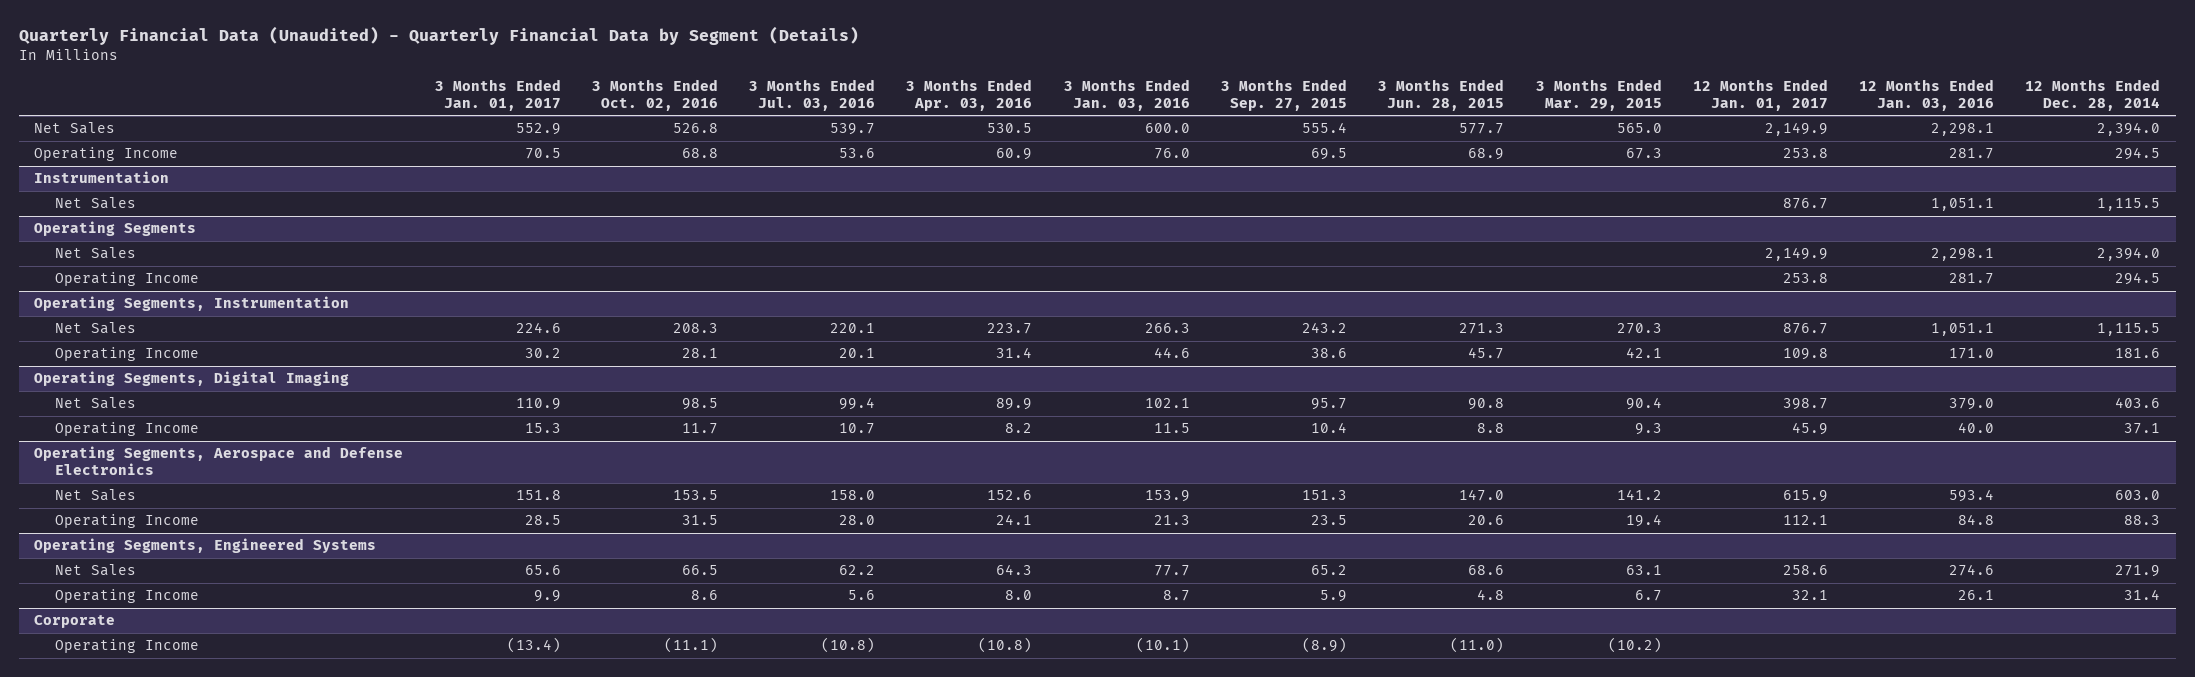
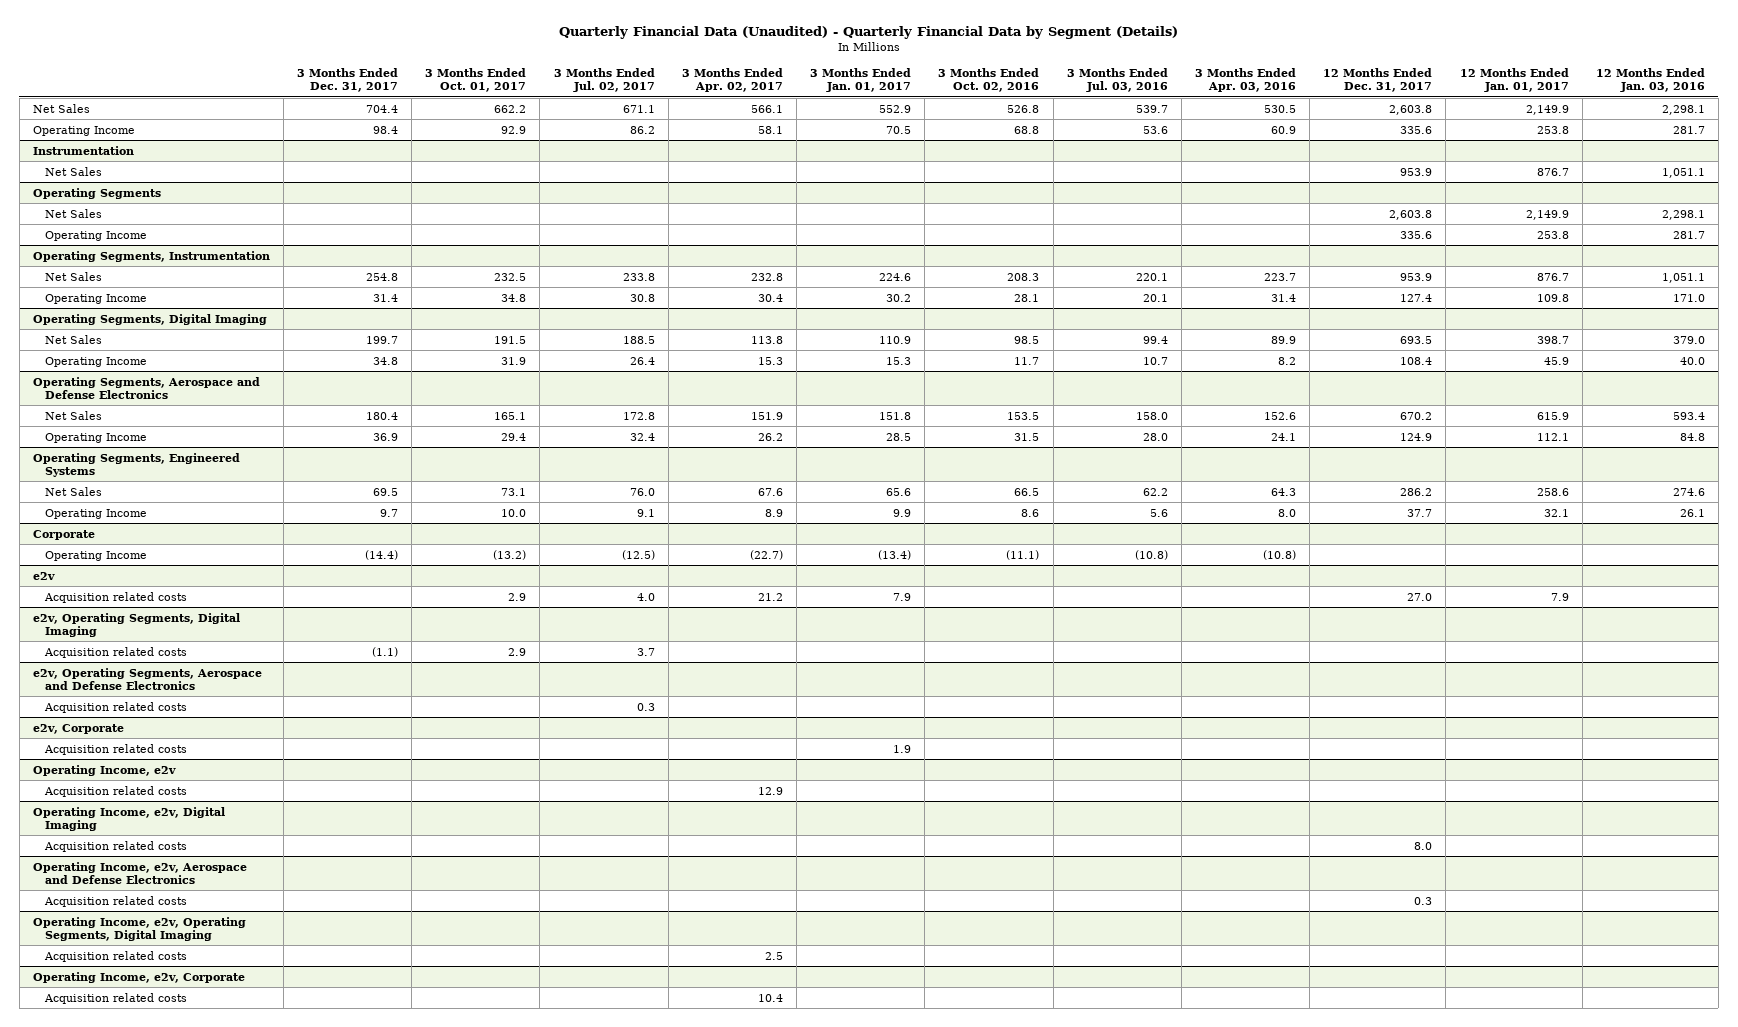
- | 3 Months Ended Jan. 01, 2017 | 3 Months Ended Oct. 02, 2016 | 3 Months Ended Jul. 03, 2016 | 3 Months Ended Apr. 03, 2016 | 3 Months Ended Jan. 03, 2016 | 3 Months Ended Sep. 27, 2015 | 3 Months Ended Jun. 28, 2015 | 3 Months Ended Mar. 29, 2015 | 12 Months Ended Jan. 01, 2017 | 12 Months Ended Jan. 03, 2016 | 12 Months Ended Dec. 28, 2014
+ | 3 Months Ended Dec. 31, 2017 | 3 Months Ended Oct. 01, 2017 | 3 Months Ended Jul. 02, 2017 | 3 Months Ended Apr. 02, 2017 | 3 Months Ended Jan. 01, 2017 | 3 Months Ended Oct. 02, 2016 | 3 Months Ended Jul. 03, 2016 | 3 Months Ended Apr. 03, 2016 | 12 Months Ended Dec. 31, 2017 | 12 Months Ended Jan. 01, 2017 | 12 Months Ended Jan. 03, 2016
+ e2v
+ Acquisition related costs | | 2.9 | 4.0 | 21.2 | 7.9 | | | | 27.0 | 7.9 |
+ e2v, Operating Segments, Digital Imaging
+ Acquisition related costs | (1.1) | 2.9 | 3.7 | | | | | | | |
+ e2v, Operating Segments, Aerospace and Defense Electronics
+ Acquisition related costs | | | 0.3 | | | | | | | |
+ e2v, Corporate
+ Acquisition related costs | | | | | 1.9 | | | | | |
+ Operating Income, e2v
+ Acquisition related costs | | | | 12.9 | | | | | | |
+ Operating Income, e2v, Digital Imaging
+ Acquisition related costs | | | | | | | | | 8.0 | |
+ Operating Income, e2v, Aerospace and Defense Electronics
+ Acquisition related costs | | | | | | | | | 0.3 | |
+ Operating Income, e2v, Operating Segments, Digital Imaging
+ Acquisition related costs | | | | 2.5 | | | | | | |
+ Operating Income, e2v, Corporate
+ Acquisition related costs | | | | 10.4 | | | | | | |

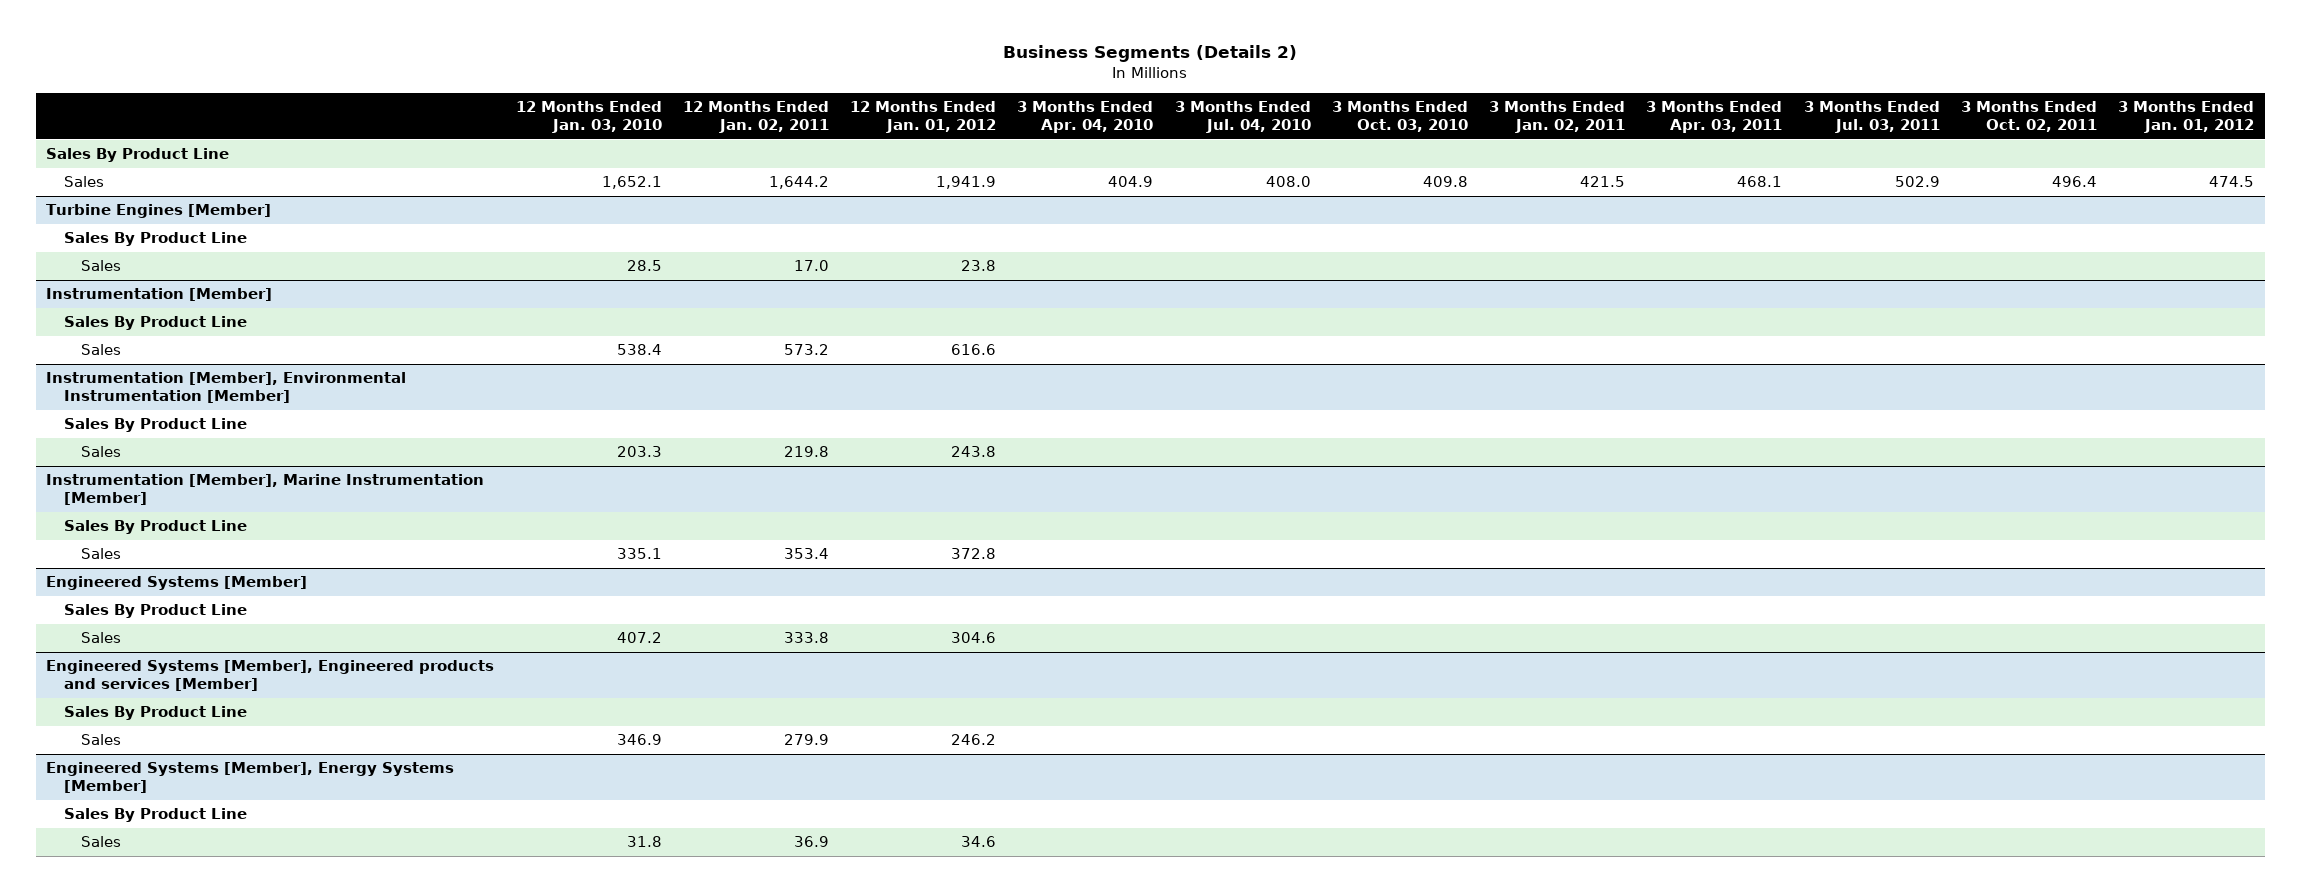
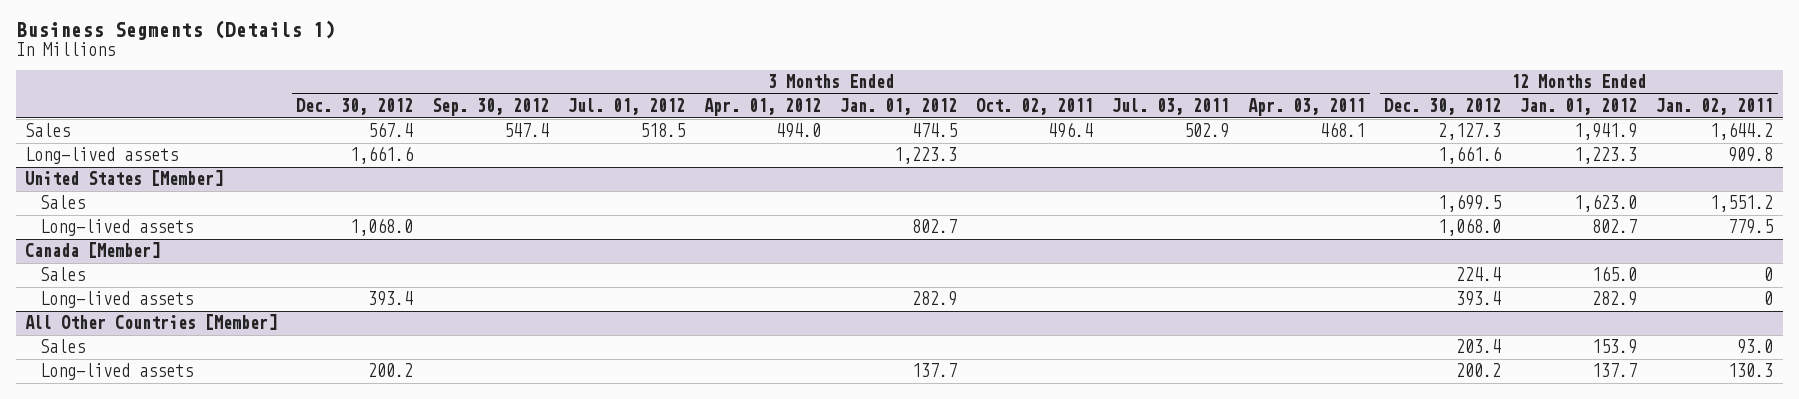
- Business Segments (Details 2)
+ Business Segments (Details 1)
- | 12 Months Ended Jan. 03, 2010 | 12 Months Ended Jan. 02, 2011 | 12 Months Ended Jan. 01, 2012 | 3 Months Ended Apr. 04, 2010 | 3 Months Ended Jul. 04, 2010 | 3 Months Ended Oct. 03, 2010 | 3 Months Ended Jan. 02, 2011 | 3 Months Ended Apr. 03, 2011 | 3 Months Ended Jul. 03, 2011 | 3 Months Ended Oct. 02, 2011 | 3 Months Ended Jan. 01, 2012
+ | 3 Months Ended Dec. 30, 2012 | 3 Months Ended Sep. 30, 2012 | 3 Months Ended Jul. 01, 2012 | 3 Months Ended Apr. 01, 2012 | 3 Months Ended Jan. 01, 2012 | 3 Months Ended Oct. 02, 2011 | 3 Months Ended Jul. 03, 2011 | 3 Months Ended Apr. 03, 2011 | 12 Months Ended Dec. 30, 2012 | 12 Months Ended Jan. 01, 2012 | 12 Months Ended Jan. 02, 2011
- Sales By Product Line
- Turbine Engines [Member]
- Sales By Product Line
- Sales | 28.5 | 17.0 | 23.8 | | | | | | | |
- Instrumentation [Member]
- Sales By Product Line
- Sales | 538.4 | 573.2 | 616.6 | | | | | | | |
- Instrumentation [Member], Environmental Instrumentation [Member]
- Sales By Product Line
- Sales | 203.3 | 219.8 | 243.8 | | | | | | | |
- Instrumentation [Member], Marine Instrumentation [Member]
- Sales By Product Line
- Sales | 335.1 | 353.4 | 372.8 | | | | | | | |
- Engineered Systems [Member]
- Sales By Product Line
- Sales | 407.2 | 333.8 | 304.6 | | | | | | | |
- Engineered Systems [Member], Engineered products and services [Member]
- Sales By Product Line
- Sales | 346.9 | 279.9 | 246.2 | | | | | | | |
- Engineered Systems [Member], Energy Systems [Member]
- Sales By Product Line
- Sales | 31.8 | 36.9 | 34.6 | | | | | | | |
+ Long-lived assets | 1,661.6 | | | | 1,223.3 | | | | 1,661.6 | 1,223.3 | 909.8
+ United States [Member]
+ Sales | | | | | | | | | 1,699.5 | 1,623.0 | 1,551.2
+ Long-lived assets | 1,068.0 | | | | 802.7 | | | | 1,068.0 | 802.7 | 779.5
+ Canada [Member]
+ Sales | | | | | | | | | 224.4 | 165.0 | 0
+ Long-lived assets | 393.4 | | | | 282.9 | | | | 393.4 | 282.9 | 0
+ All Other Countries [Member]
+ Sales | | | | | | | | | 203.4 | 153.9 | 93.0
+ Long-lived assets | 200.2 | | | | 137.7 | | | | 200.2 | 137.7 | 130.3

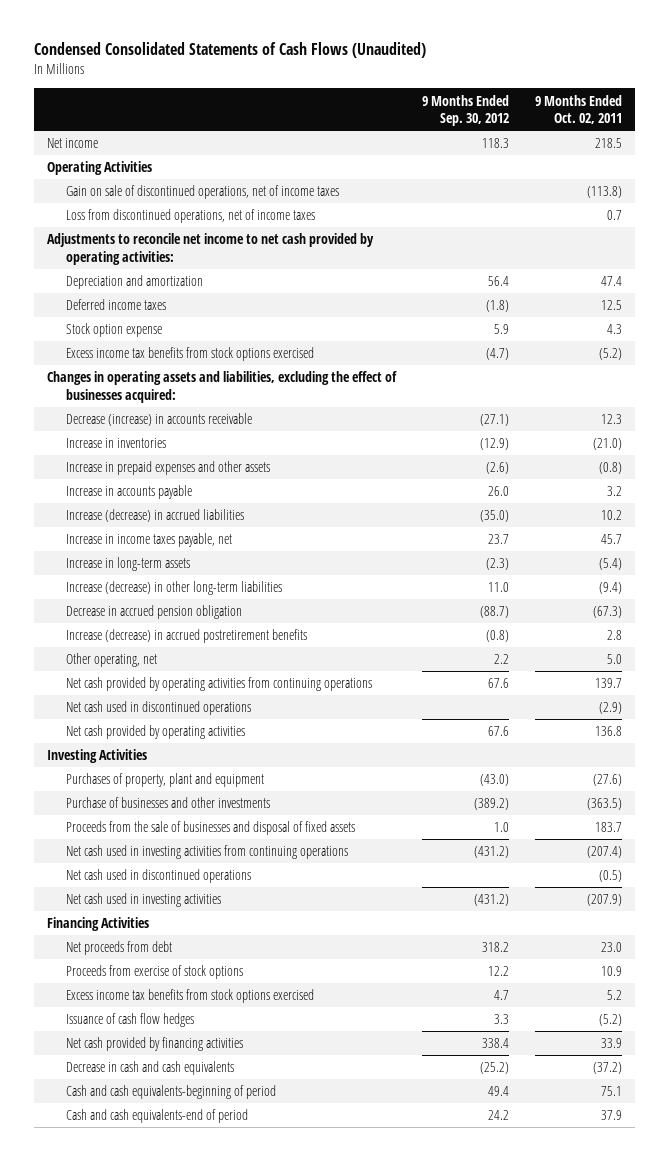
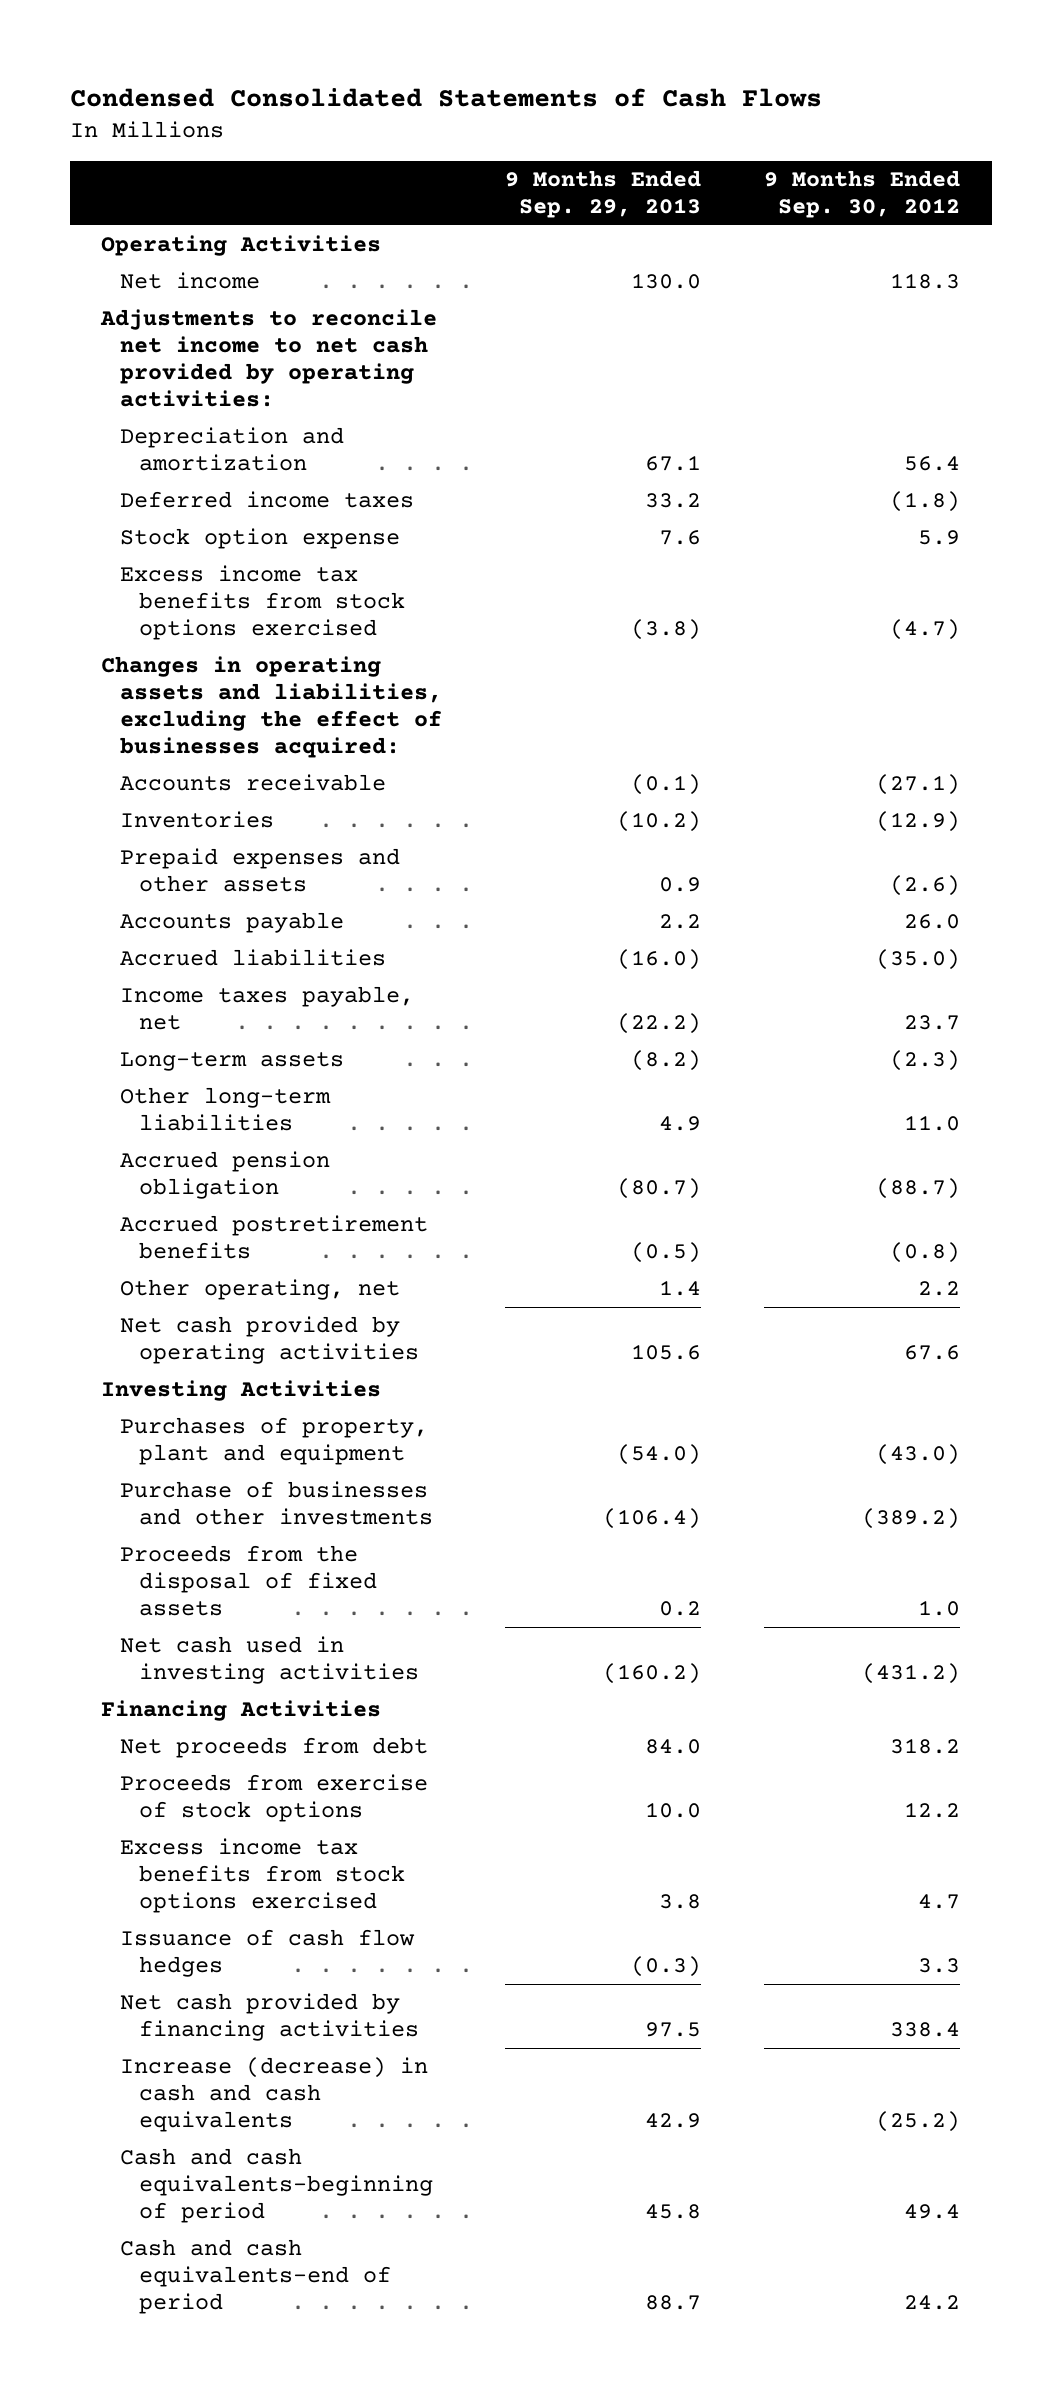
- Condensed Consolidated Statements of Cash Flows (Unaudited)
+ Condensed Consolidated Statements of Cash Flows
- | 9 Months Ended Sep. 30, 2012 | 9 Months Ended Oct. 02, 2011
+ | 9 Months Ended Sep. 29, 2013 | 9 Months Ended Sep. 30, 2012
- Gain on sale of discontinued operations, net of income taxes | | (113.8)
- Loss from discontinued operations, net of income taxes | | 0.7
moved down: Net income | 130.0 | 118.3
- Decrease (increase) in accounts receivable | (27.1) | 12.3
- Increase in inventories | (12.9) | (21.0)
- Increase in prepaid expenses and other assets | (2.6) | (0.8)
- Increase in accounts payable | 26.0 | 3.2
- Increase (decrease) in accrued liabilities | (35.0) | 10.2
- Increase in income taxes payable, net | 23.7 | 45.7
- Increase in long-term assets | (2.3) | (5.4)
- Increase (decrease) in other long-term liabilities | 11.0 | (9.4)
- Decrease in accrued pension obligation | (88.7) | (67.3)
- Increase (decrease) in accrued postretirement benefits | (0.8) | 2.8
+ Accounts receivable | (0.1) | (27.1)
+ Inventories | (10.2) | (12.9)
+ Prepaid expenses and other assets | 0.9 | (2.6)
+ Accounts payable | 2.2 | 26.0
+ Accrued liabilities | (16.0) | (35.0)
+ Income taxes payable, net | (22.2) | 23.7
+ Long-term assets | (8.2) | (2.3)
+ Other long-term liabilities | 4.9 | 11.0
+ Accrued pension obligation | (80.7) | (88.7)
+ Accrued postretirement benefits | (0.5) | (0.8)
- Net cash provided by operating activities from continuing operations | 67.6 | 139.7
- Net cash used in discontinued operations | | (2.9)
- Proceeds from the sale of businesses and disposal of fixed assets | 1.0 | 183.7
- Net cash used in investing activities from continuing operations | (431.2) | (207.4)
- Net cash used in discontinued operations | | (0.5)
+ Proceeds from the disposal of fixed assets | 0.2 | 1.0
- Decrease in cash and cash equivalents | (25.2) | (37.2)
+ Increase (decrease) in cash and cash equivalents | 42.9 | (25.2)

